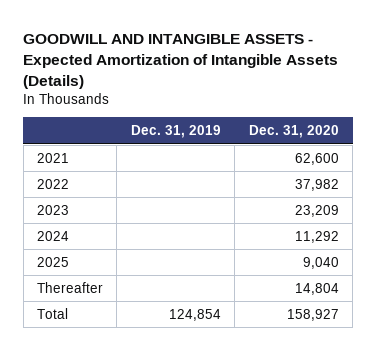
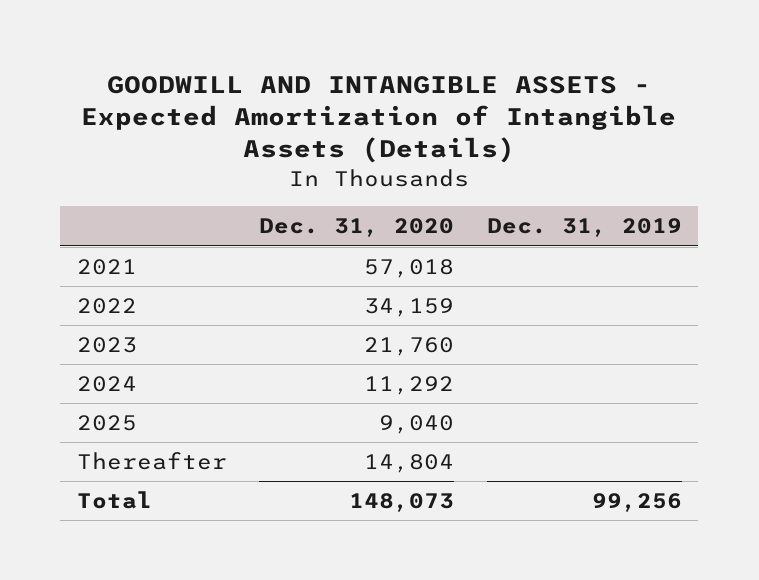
- | Dec. 31, 2019 | Dec. 31, 2020
+ | Dec. 31, 2020 | Dec. 31, 2019
- 2021 | | 62,600
- 2022 | | 37,982
- 2023 | | 23,209
+ 2021 | 57,018 |
+ 2022 | 34,159 |
+ 2023 | 21,760 |
- Total | 124,854 | 158,927
+ Total | 148,073 | 99,256

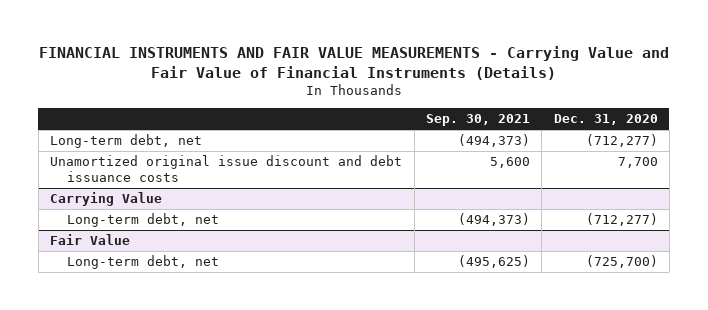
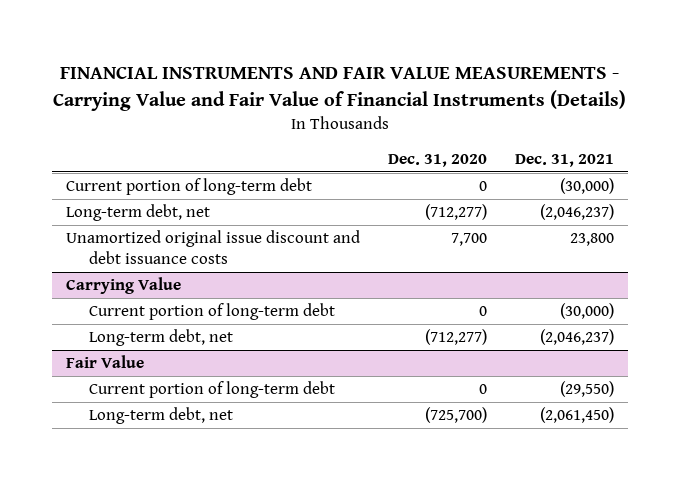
- | Sep. 30, 2021 | Dec. 31, 2020
+ | Dec. 31, 2020 | Dec. 31, 2021
+ Current portion of long-term debt | 0 | (30,000)
@ Carrying Value
+ Current portion of long-term debt | 0 | (30,000)
@ Fair Value
+ Current portion of long-term debt | 0 | (29,550)

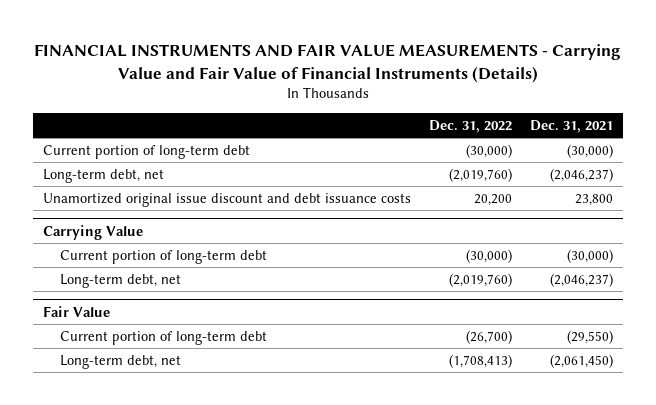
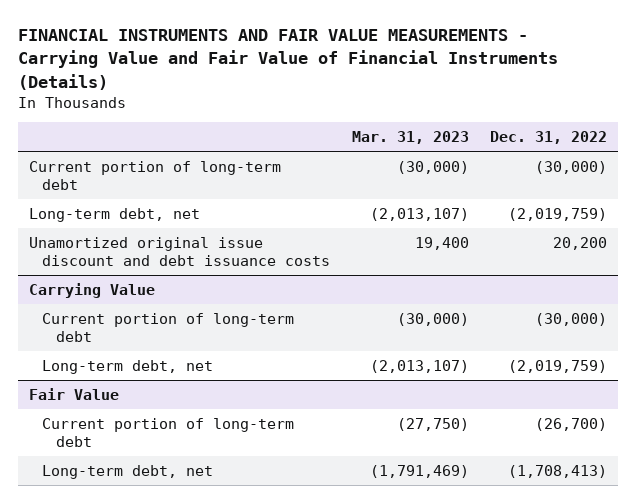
- | Dec. 31, 2022 | Dec. 31, 2021
+ | Mar. 31, 2023 | Dec. 31, 2022
- Long-term debt, net | (2,019,760) | (2,046,237)
+ Long-term debt, net | (2,013,107) | (2,019,759)
@ Carrying Value
- Long-term debt, net | (2,019,760) | (2,046,237)
+ Long-term debt, net | (2,013,107) | (2,019,759)

